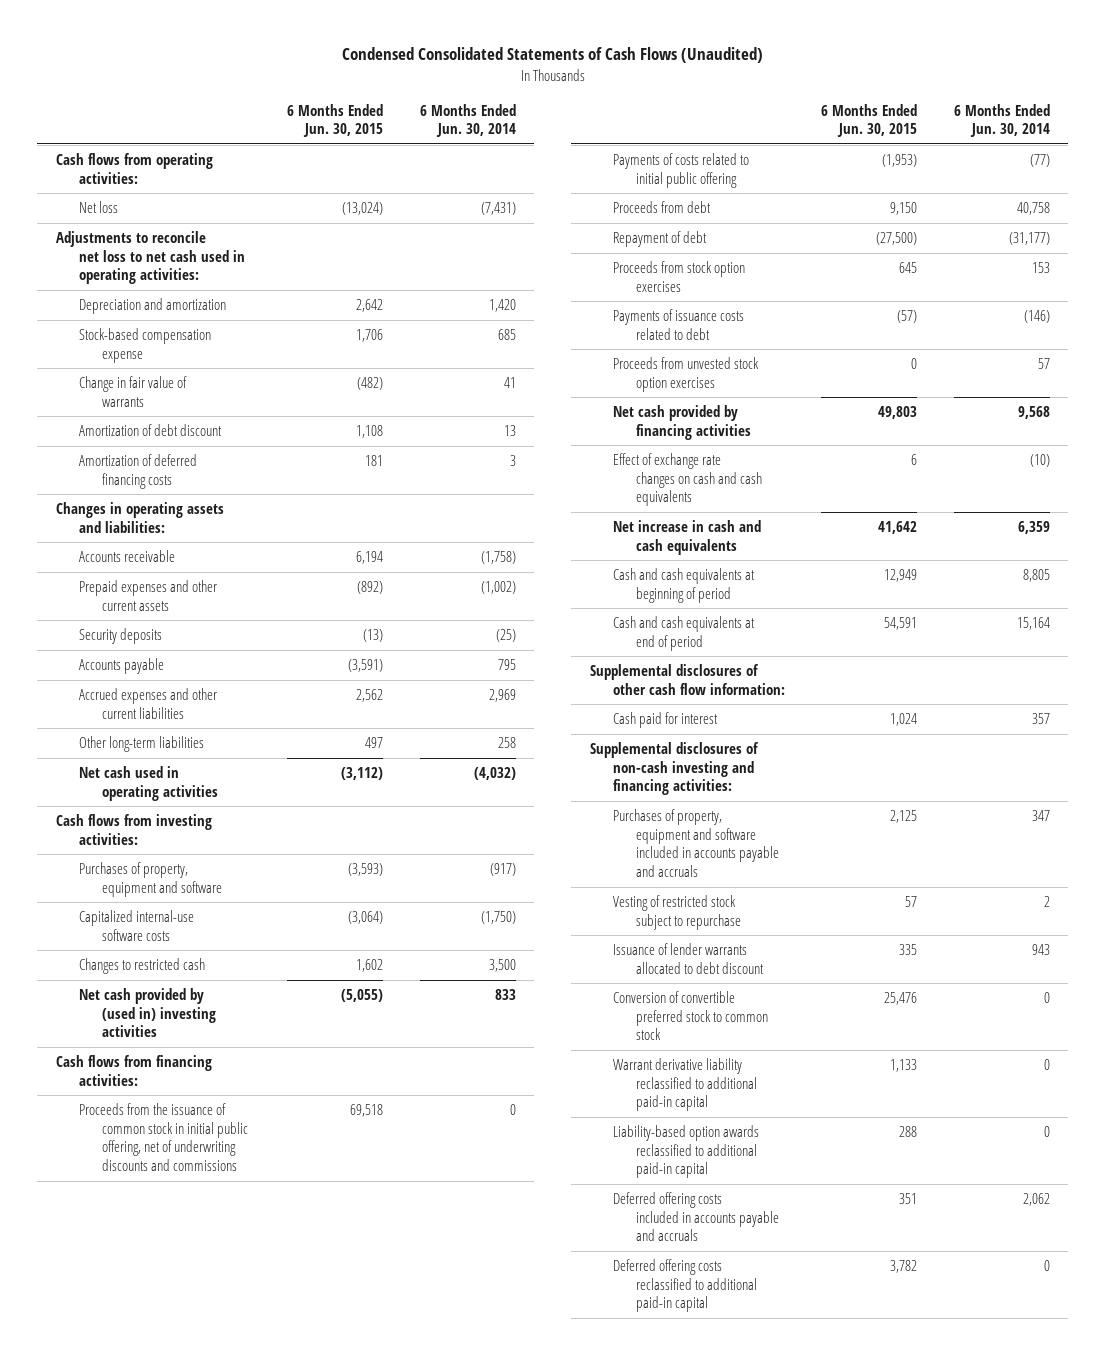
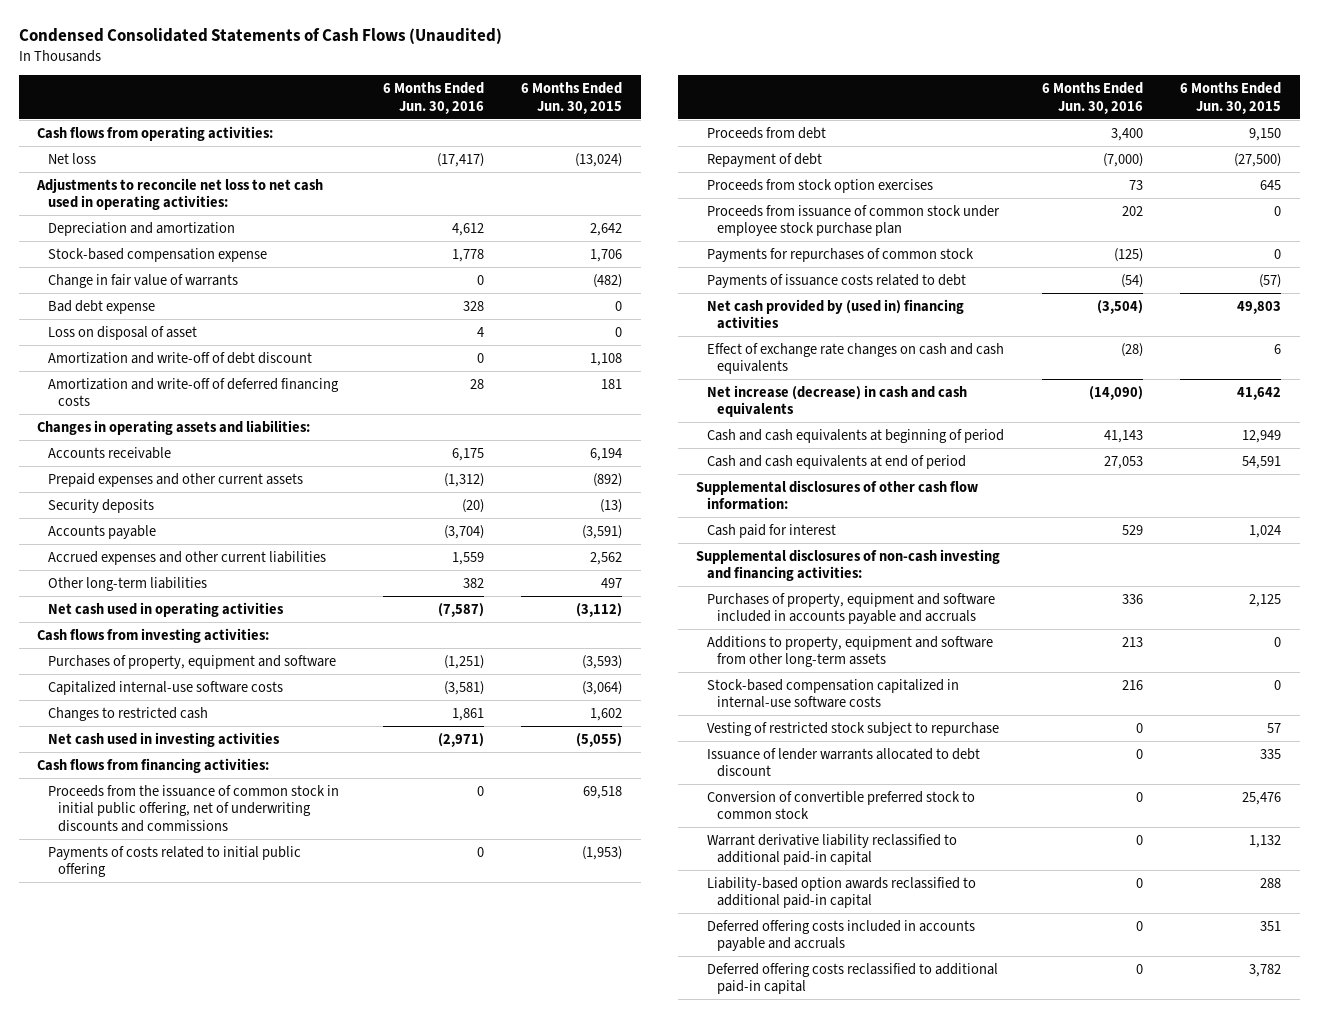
- | 6 Months Ended Jun. 30, 2015 | 6 Months Ended Jun. 30, 2014
+ | 6 Months Ended Jun. 30, 2016 | 6 Months Ended Jun. 30, 2015
- Amortization of debt discount | 1,108 | 13
- Amortization of deferred financing costs | 181 | 3
+ Bad debt expense | 328 | 0
+ Loss on disposal of asset | 4 | 0
+ Amortization and write-off of debt discount | 0 | 1,108
+ Amortization and write-off of deferred financing costs | 28 | 181
- Net cash provided by (used in) investing activities | (5,055) | 833
+ Net cash used in investing activities | (2,971) | (5,055)
+ Proceeds from issuance of common stock under employee stock purchase plan | 202 | 0
+ Payments for repurchases of common stock | (125) | 0
- Proceeds from unvested stock option exercises | 0 | 57
- Net cash provided by financing activities | 49,803 | 9,568
+ Net cash provided by (used in) financing activities | (3,504) | 49,803
- Net increase in cash and cash equivalents | 41,642 | 6,359
+ Net increase (decrease) in cash and cash equivalents | (14,090) | 41,642
+ Additions to property, equipment and software from other long-term assets | 213 | 0
+ Stock-based compensation capitalized in internal-use software costs | 216 | 0
- Warrant derivative liability reclassified to additional paid-in capital | 1,133 | 0
+ Warrant derivative liability reclassified to additional paid-in capital | 0 | 1,132

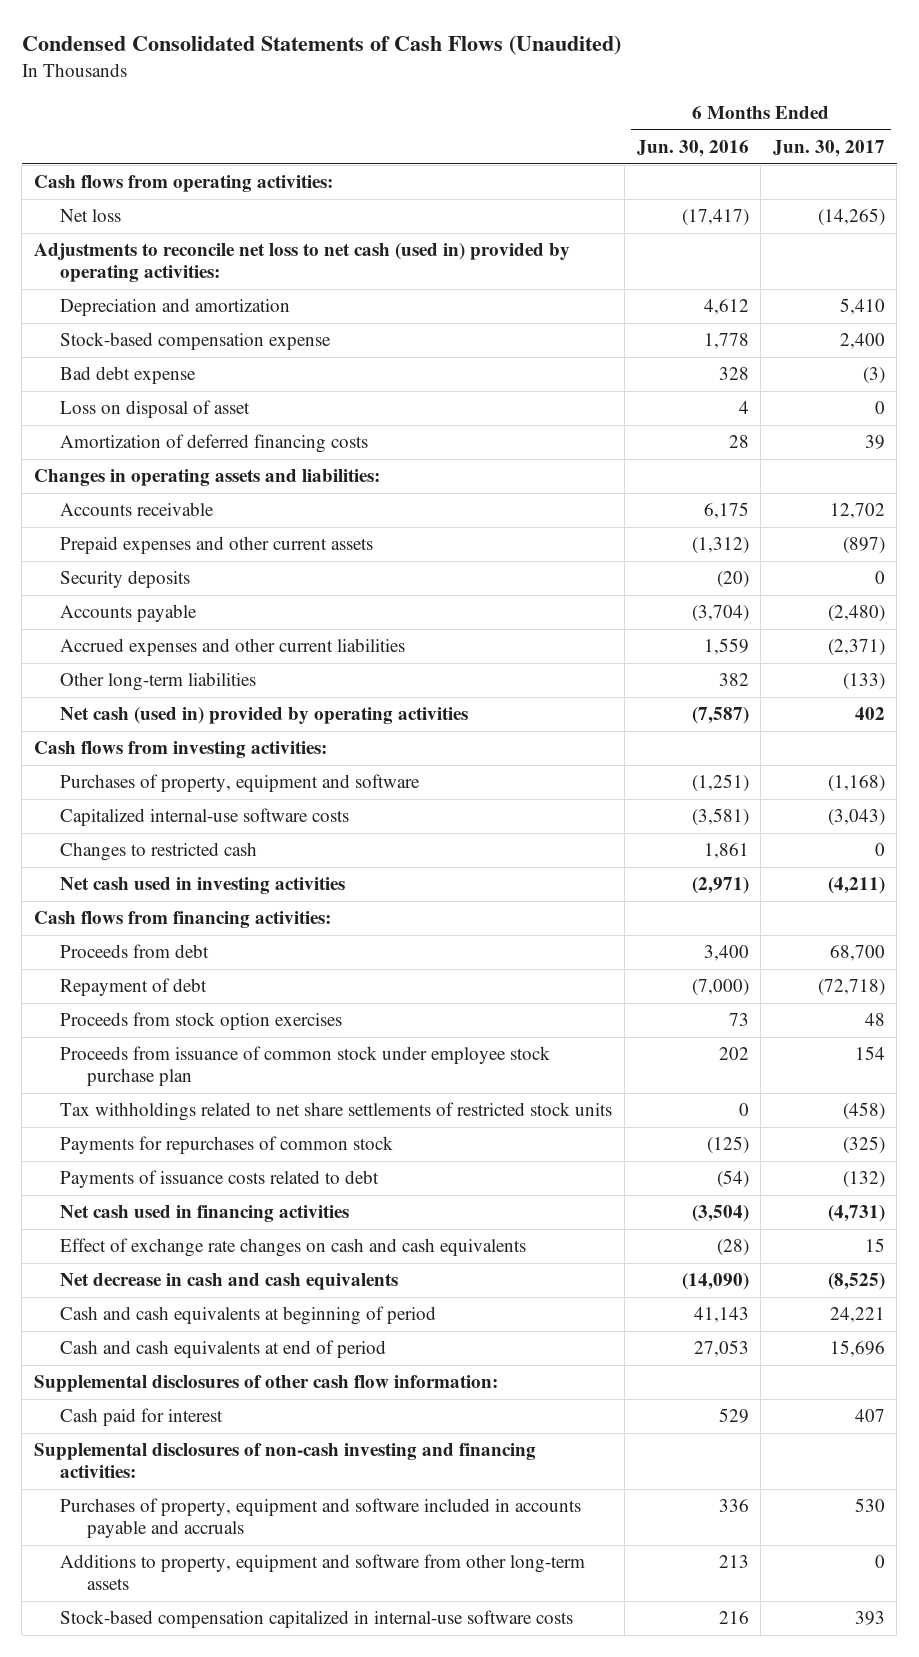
- | 6 Months Ended Jun. 30, 2016 | 6 Months Ended Jun. 30, 2015
+ | 6 Months Ended Jun. 30, 2016 | 6 Months Ended Jun. 30, 2017
- Adjustments to reconcile net loss to net cash used in operating activities:
+ Adjustments to reconcile net loss to net cash (used in) provided by operating activities:
- Change in fair value of warrants | 0 | (482)
- Amortization and write-off of debt discount | 0 | 1,108
- Amortization and write-off of deferred financing costs | 28 | 181
+ Amortization of deferred financing costs | 28 | 39
- Net cash used in operating activities | (7,587) | (3,112)
+ Net cash (used in) provided by operating activities | (7,587) | 402
- Proceeds from the issuance of common stock in initial public offering, net of underwriting discounts and commissions | 0 | 69,518
- Payments of costs related to initial public offering | 0 | (1,953)
+ Tax withholdings related to net share settlements of restricted stock units | 0 | (458)
- Net cash provided by (used in) financing activities | (3,504) | 49,803
+ Net cash used in financing activities | (3,504) | (4,731)
- Net increase (decrease) in cash and cash equivalents | (14,090) | 41,642
+ Net decrease in cash and cash equivalents | (14,090) | (8,525)
- Vesting of restricted stock subject to repurchase | 0 | 57
- Issuance of lender warrants allocated to debt discount | 0 | 335
- Conversion of convertible preferred stock to common stock | 0 | 25,476
- Warrant derivative liability reclassified to additional paid-in capital | 0 | 1,132
- Liability-based option awards reclassified to additional paid-in capital | 0 | 288
- Deferred offering costs included in accounts payable and accruals | 0 | 351
- Deferred offering costs reclassified to additional paid-in capital | 0 | 3,782

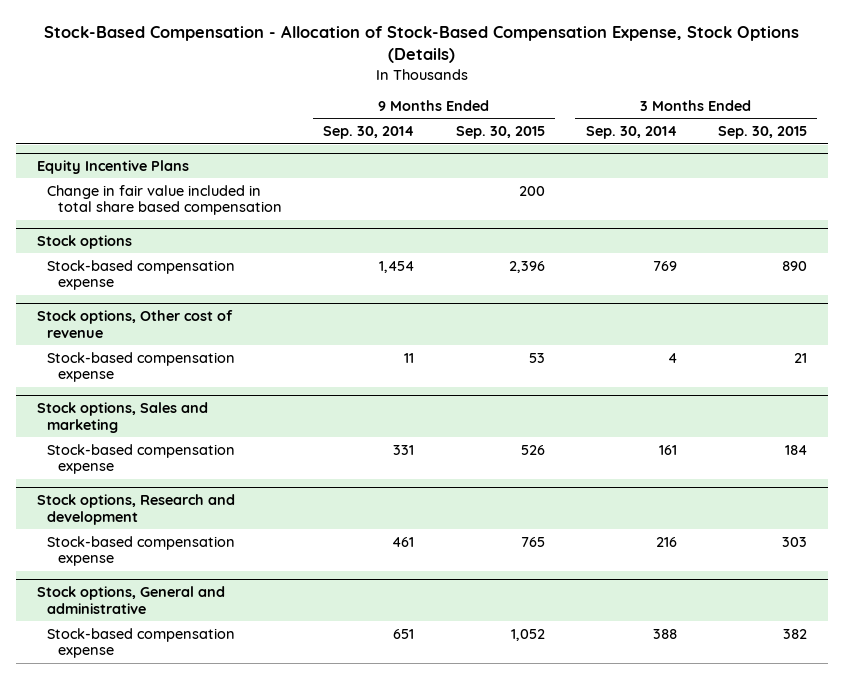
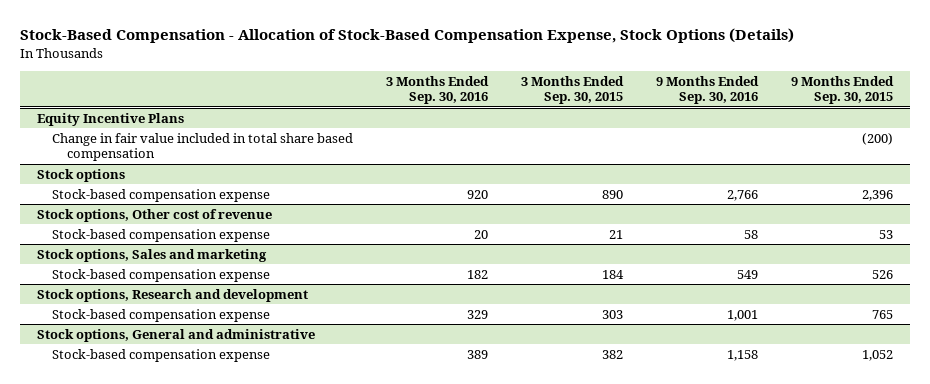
- | 9 Months Ended Sep. 30, 2014 | 9 Months Ended Sep. 30, 2015 | 3 Months Ended Sep. 30, 2014 | 3 Months Ended Sep. 30, 2015
+ | 3 Months Ended Sep. 30, 2016 | 3 Months Ended Sep. 30, 2015 | 9 Months Ended Sep. 30, 2016 | 9 Months Ended Sep. 30, 2015
@ Equity Incentive Plans
- Change in fair value included in total share based compensation | | 200 | |
+ Change in fair value included in total share based compensation | | | | (200)

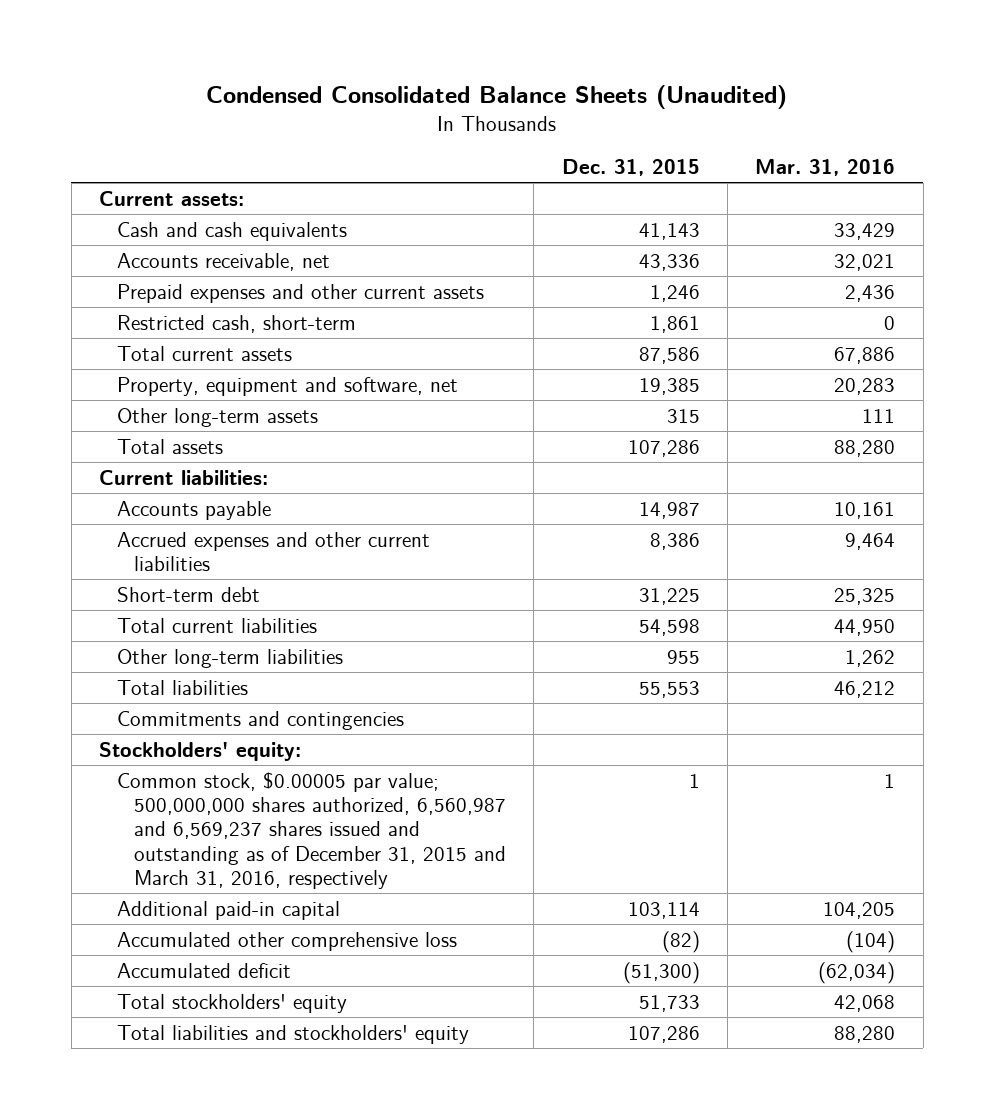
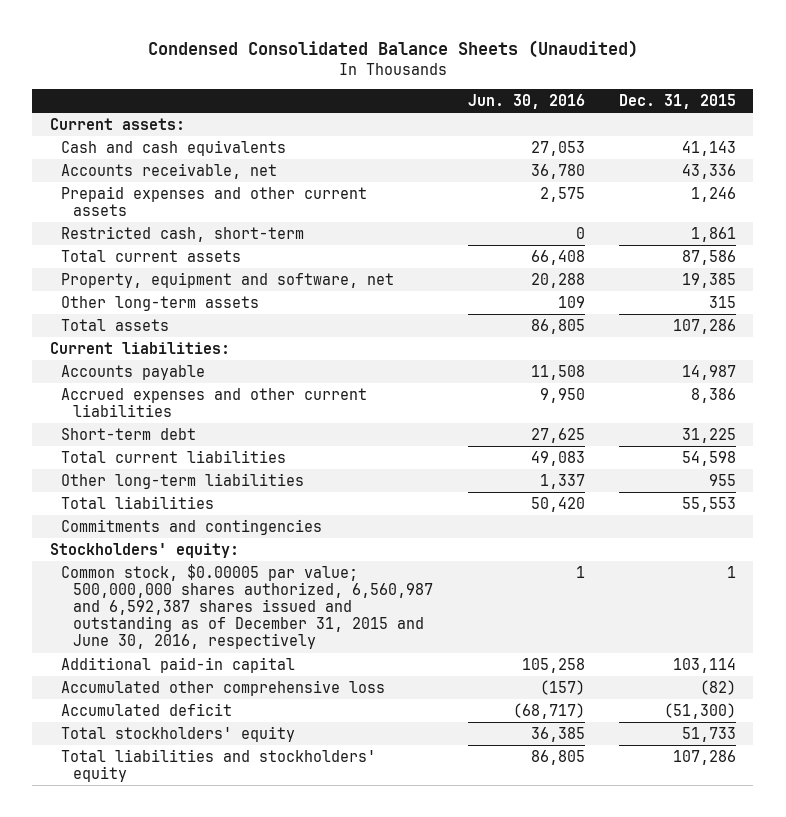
- | Dec. 31, 2015 | Mar. 31, 2016
+ | Jun. 30, 2016 | Dec. 31, 2015
- Common stock, $0.00005 par value; 500,000,000 shares authorized, 6,560,987 and 6,569,237 shares issued and outstanding as of December 31, 2015 and March 31, 2016, respectively | 1 | 1
+ Common stock, $0.00005 par value; 500,000,000 shares authorized, 6,560,987 and 6,592,387 shares issued and outstanding as of December 31, 2015 and June 30, 2016, respectively | 1 | 1

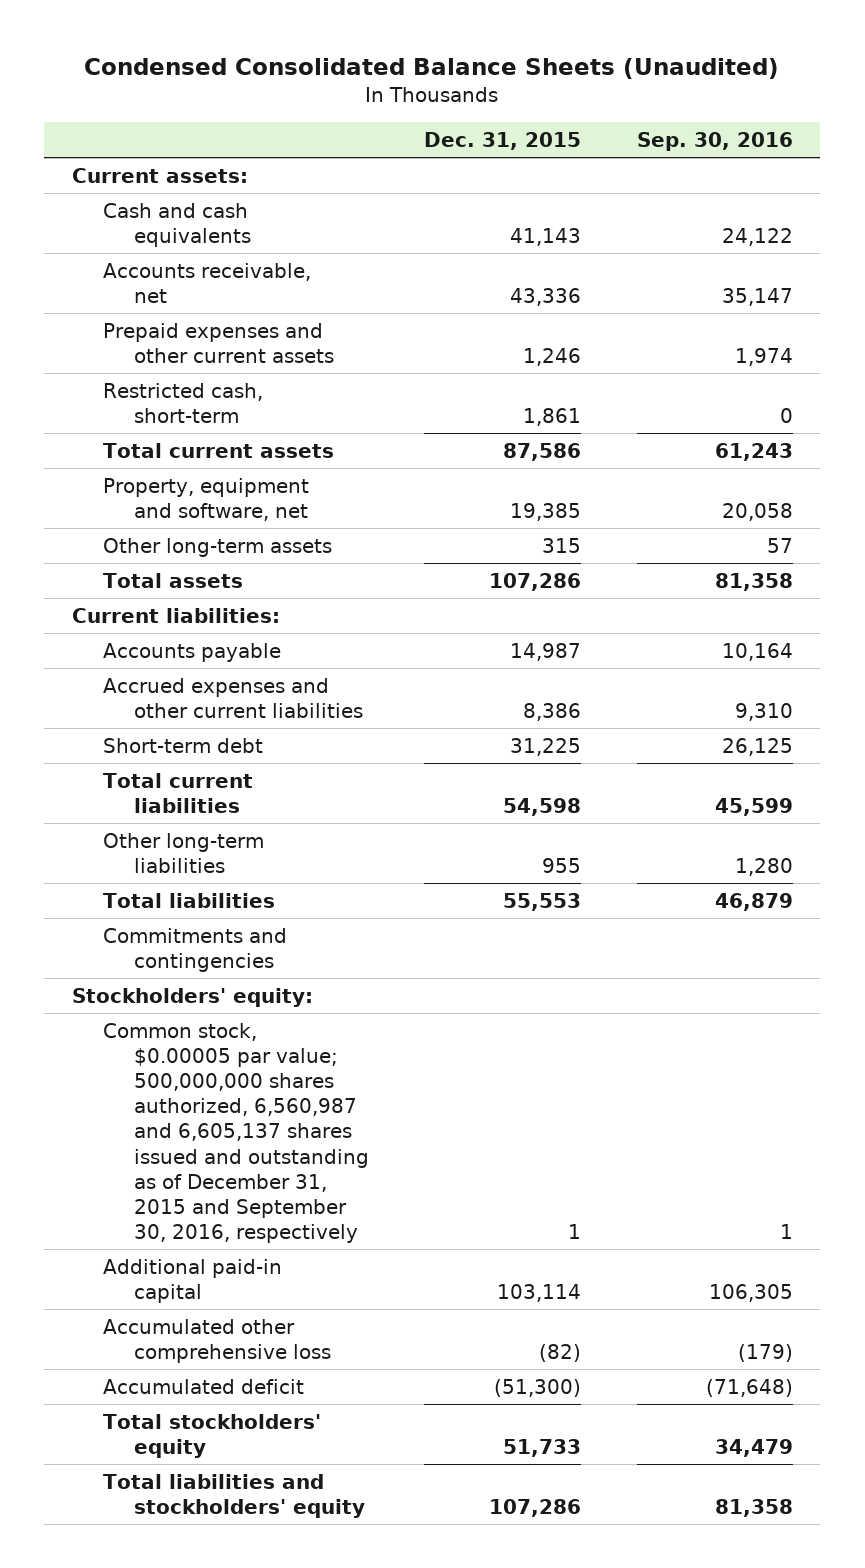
- | Jun. 30, 2016 | Dec. 31, 2015
+ | Dec. 31, 2015 | Sep. 30, 2016
- Common stock, $0.00005 par value; 500,000,000 shares authorized, 6,560,987 and 6,592,387 shares issued and outstanding as of December 31, 2015 and June 30, 2016, respectively | 1 | 1
+ Common stock, $0.00005 par value; 500,000,000 shares authorized, 6,560,987 and 6,605,137 shares issued and outstanding as of December 31, 2015 and September 30, 2016, respectively | 1 | 1

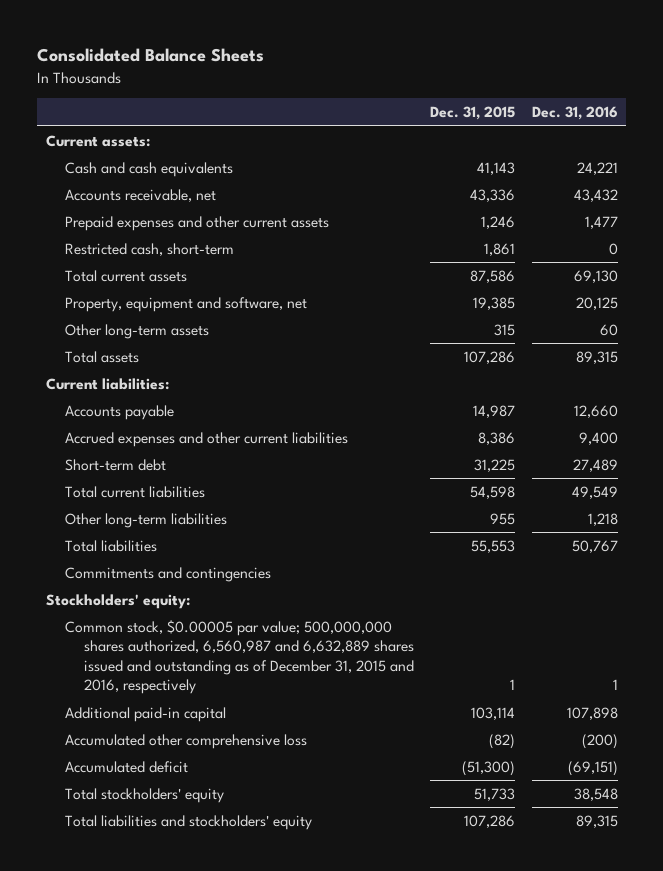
- Condensed Consolidated Balance Sheets (Unaudited)
+ Consolidated Balance Sheets
- | Dec. 31, 2015 | Sep. 30, 2016
+ | Dec. 31, 2015 | Dec. 31, 2016
- Common stock, $0.00005 par value; 500,000,000 shares authorized, 6,560,987 and 6,605,137 shares issued and outstanding as of December 31, 2015 and September 30, 2016, respectively | 1 | 1
+ Common stock, $0.00005 par value; 500,000,000 shares authorized, 6,560,987 and 6,632,889 shares issued and outstanding as of December 31, 2015 and 2016, respectively | 1 | 1

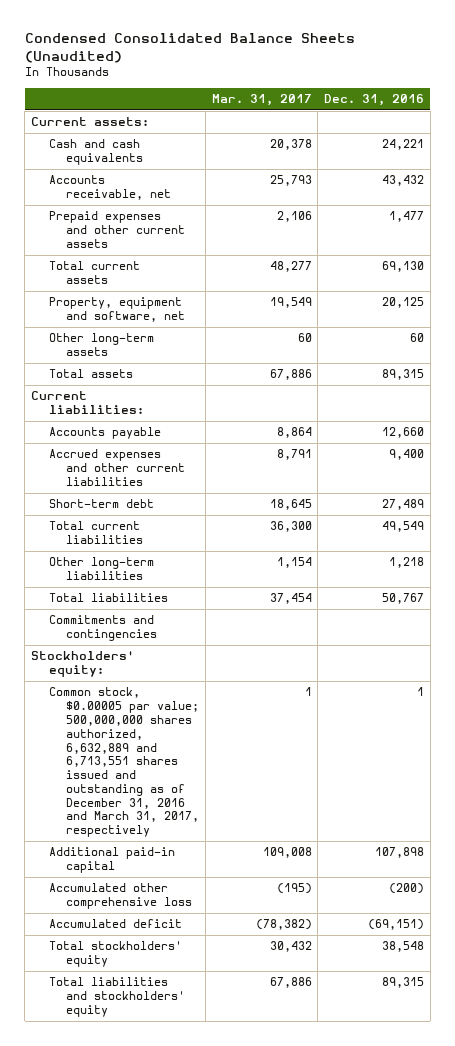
- Consolidated Balance Sheets
+ Condensed Consolidated Balance Sheets (Unaudited)
- | Dec. 31, 2015 | Dec. 31, 2016
+ | Mar. 31, 2017 | Dec. 31, 2016
- Restricted cash, short-term | 1,861 | 0
- Common stock, $0.00005 par value; 500,000,000 shares authorized, 6,560,987 and 6,632,889 shares issued and outstanding as of December 31, 2015 and 2016, respectively | 1 | 1
+ Common stock, $0.00005 par value; 500,000,000 shares authorized, 6,632,889 and 6,713,551 shares issued and outstanding as of December 31, 2016 and March 31, 2017, respectively | 1 | 1

